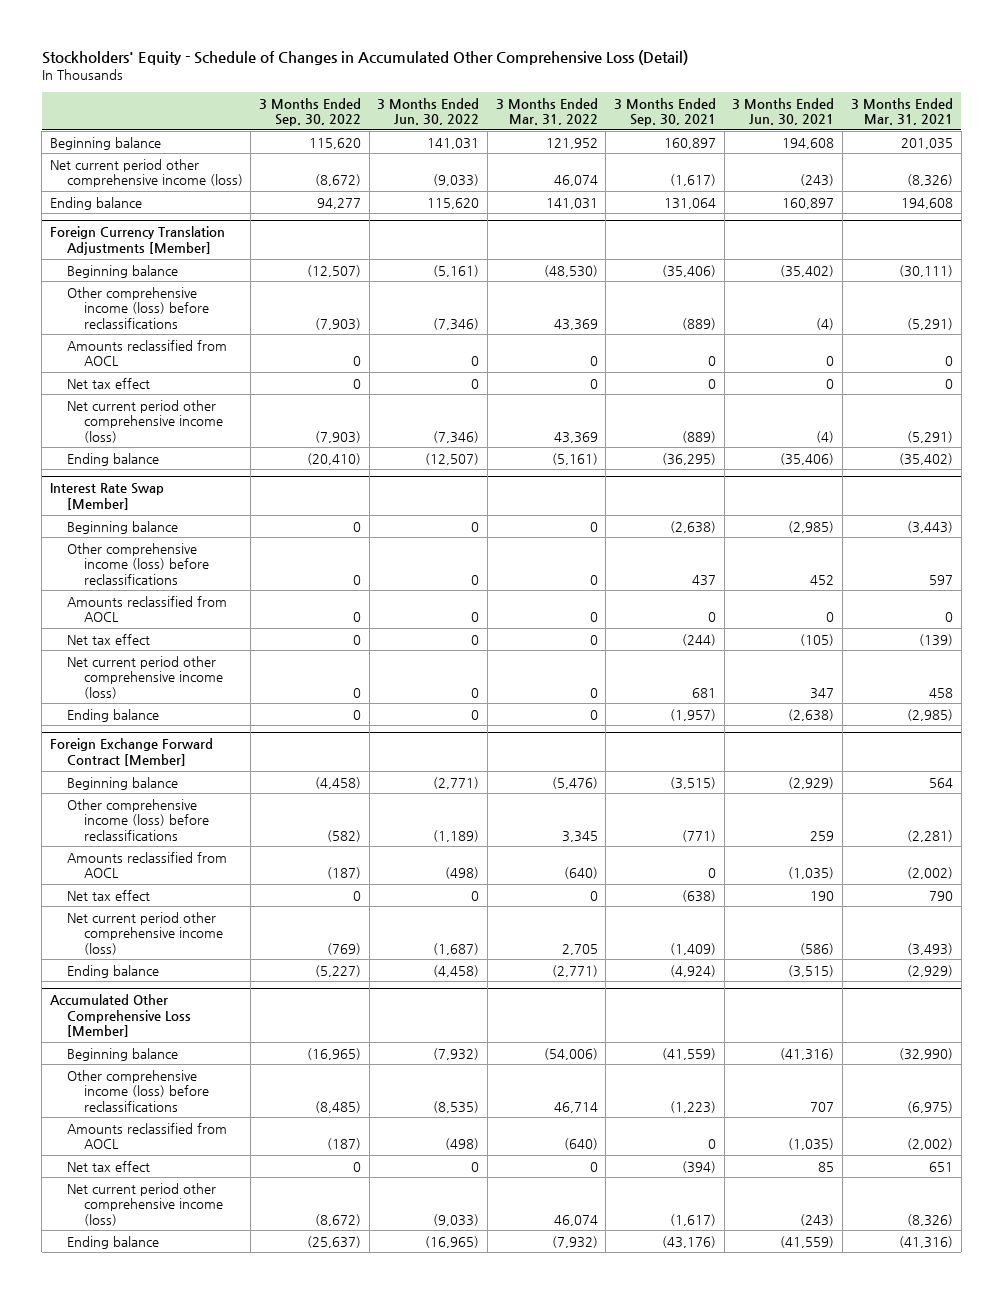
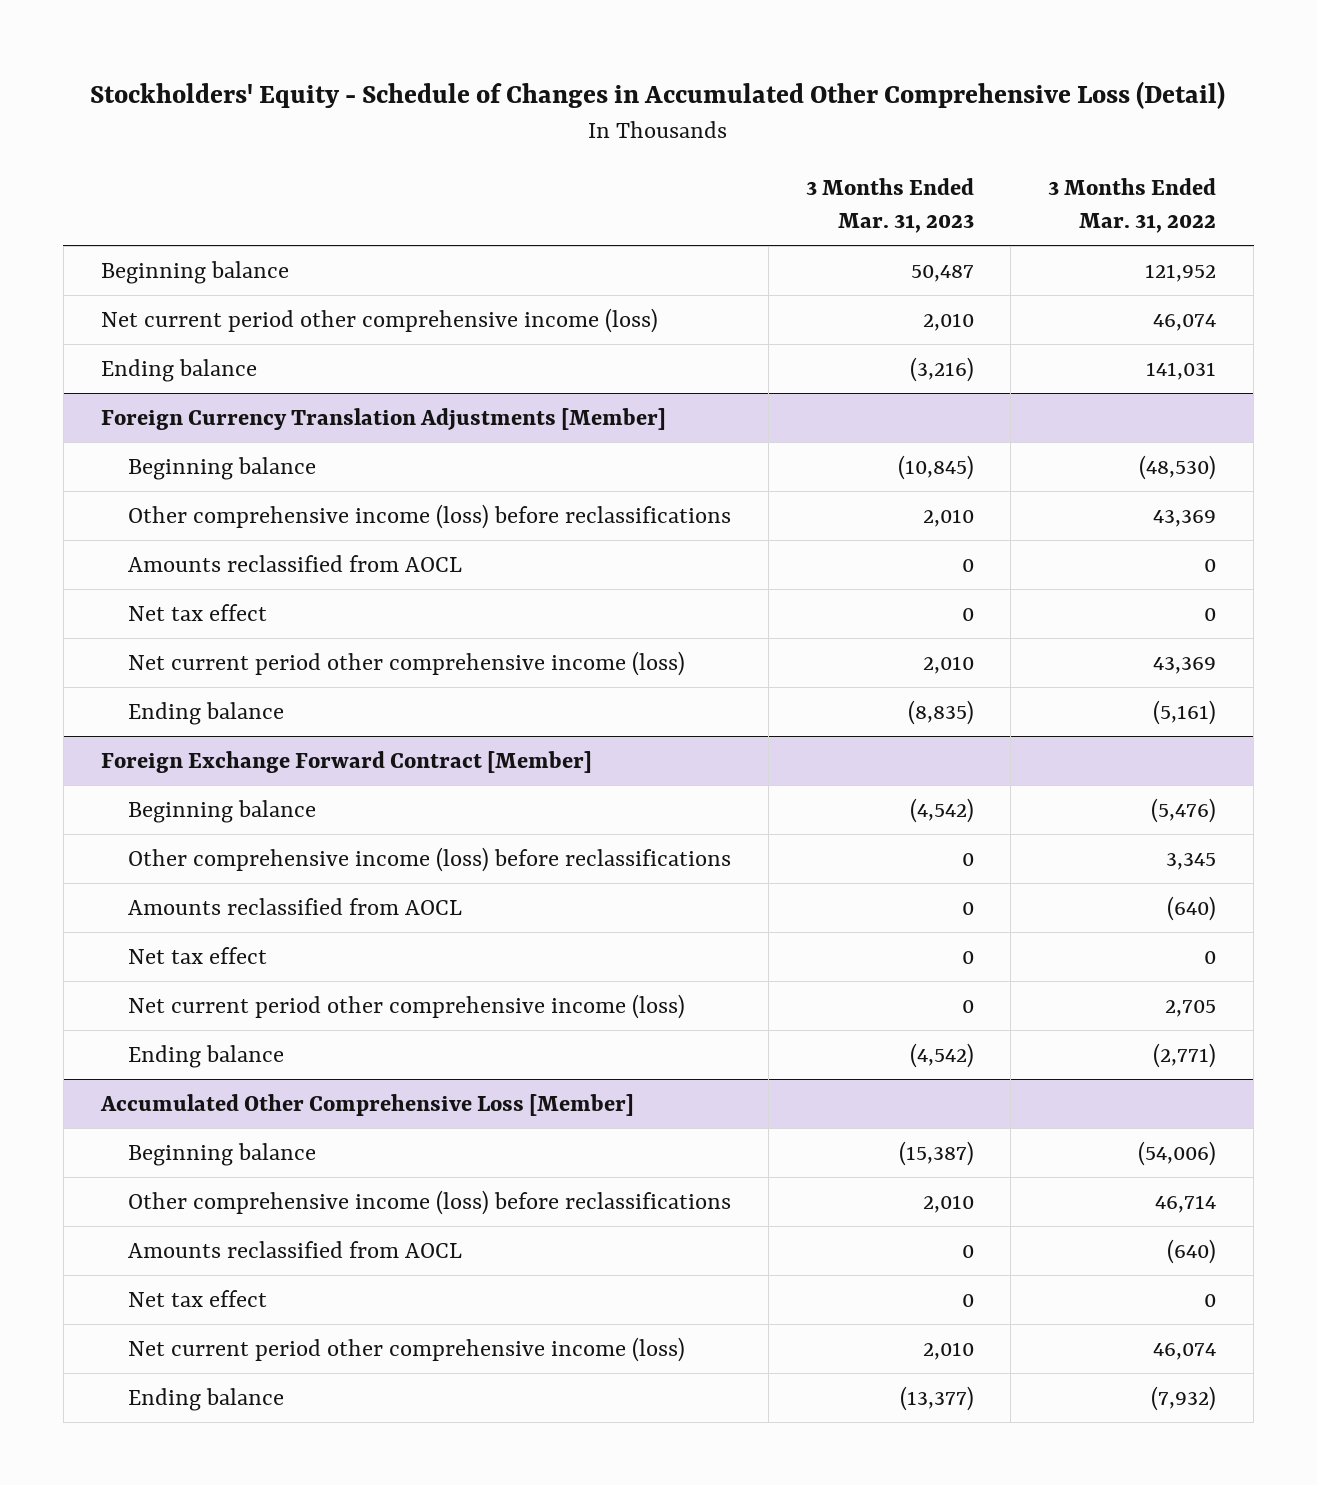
- | 3 Months Ended Sep. 30, 2022 | 3 Months Ended Jun. 30, 2022 | 3 Months Ended Mar. 31, 2022 | 3 Months Ended Sep. 30, 2021 | 3 Months Ended Jun. 30, 2021 | 3 Months Ended Mar. 31, 2021
+ | 3 Months Ended Mar. 31, 2023 | 3 Months Ended Mar. 31, 2022
- Interest Rate Swap [Member]
- Beginning balance | 0 | 0 | 0 | (2,638) | (2,985) | (3,443)
- Other comprehensive income (loss) before reclassifications | 0 | 0 | 0 | 437 | 452 | 597
- Amounts reclassified from AOCL | 0 | 0 | 0 | 0 | 0 | 0
- Net tax effect | 0 | 0 | 0 | (244) | (105) | (139)
- Net current period other comprehensive income (loss) | 0 | 0 | 0 | 681 | 347 | 458
- Ending balance | 0 | 0 | 0 | (1,957) | (2,638) | (2,985)

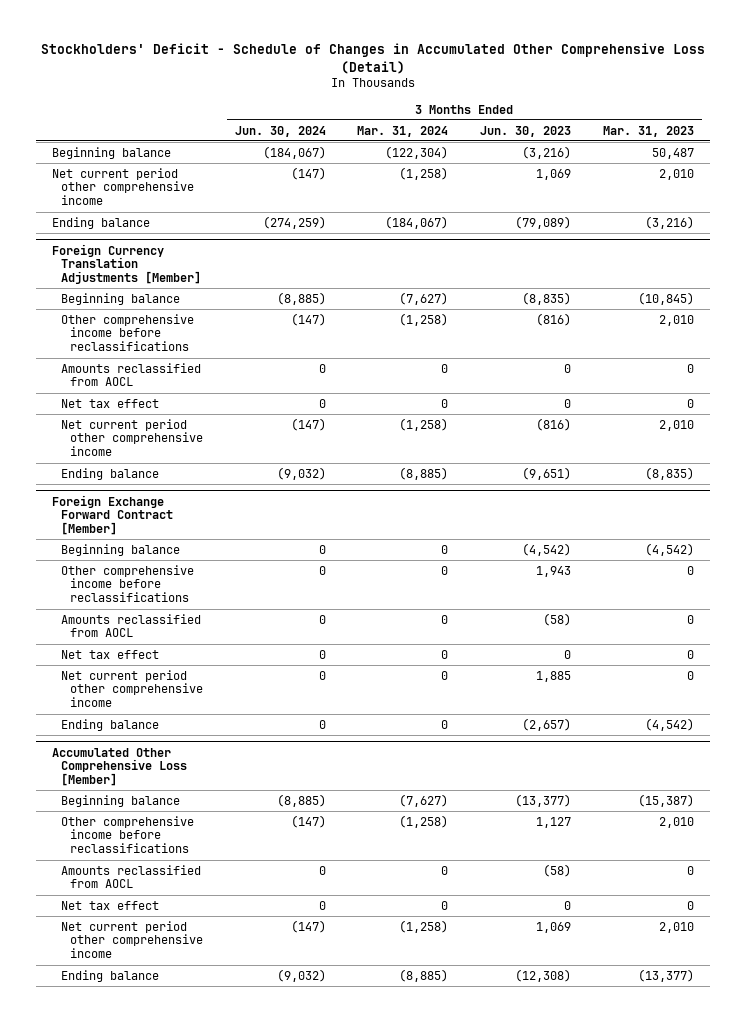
- Stockholders' Equity - Schedule of Changes in Accumulated Other Comprehensive Loss (Detail)
+ Stockholders' Deficit - Schedule of Changes in Accumulated Other Comprehensive Loss (Detail)
- | 3 Months Ended Mar. 31, 2023 | 3 Months Ended Mar. 31, 2022
+ | 3 Months Ended Jun. 30, 2024 | 3 Months Ended Mar. 31, 2024 | 3 Months Ended Jun. 30, 2023 | 3 Months Ended Mar. 31, 2023
- Net current period other comprehensive income (loss) | 2,010 | 46,074
+ Net current period other comprehensive income | (147) | (1,258) | 1,069 | 2,010
@ Foreign Currency Translation Adjustments [Member]
- Other comprehensive income (loss) before reclassifications | 2,010 | 43,369
+ Other comprehensive income before reclassifications | (147) | (1,258) | (816) | 2,010
- Net current period other comprehensive income (loss) | 2,010 | 43,369
+ Net current period other comprehensive income | (147) | (1,258) | (816) | 2,010
@ Foreign Exchange Forward Contract [Member]
- Other comprehensive income (loss) before reclassifications | 0 | 3,345
+ Other comprehensive income before reclassifications | 0 | 0 | 1,943 | 0
- Net current period other comprehensive income (loss) | 0 | 2,705
+ Net current period other comprehensive income | 0 | 0 | 1,885 | 0
@ Accumulated Other Comprehensive Loss [Member]
- Other comprehensive income (loss) before reclassifications | 2,010 | 46,714
+ Other comprehensive income before reclassifications | (147) | (1,258) | 1,127 | 2,010
- Net current period other comprehensive income (loss) | 2,010 | 46,074
+ Net current period other comprehensive income | (147) | (1,258) | 1,069 | 2,010

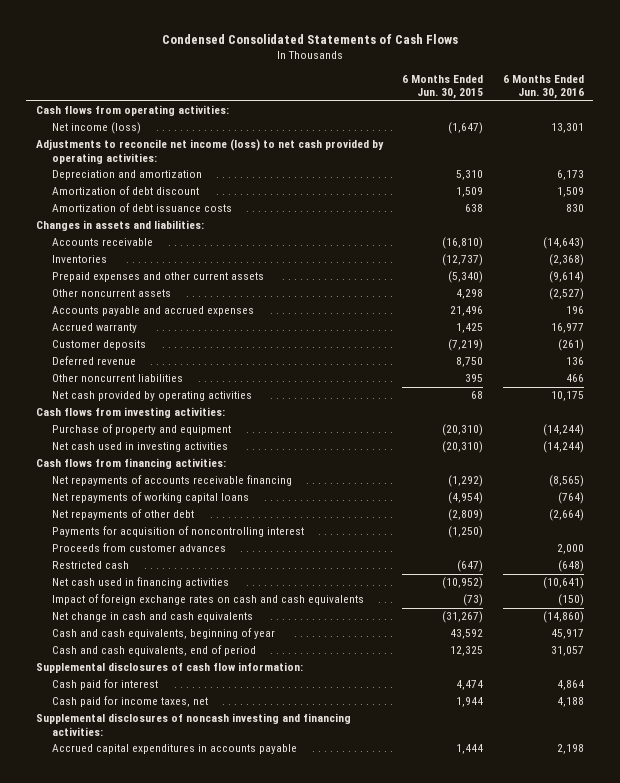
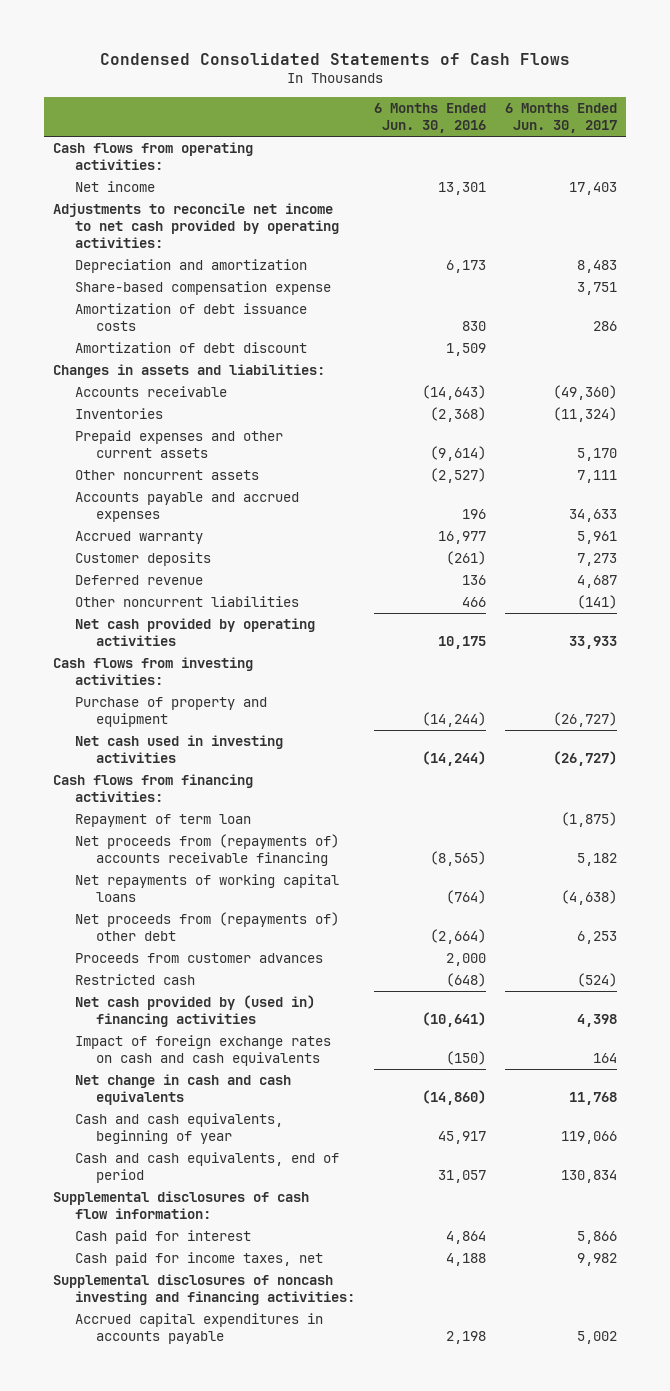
- | 6 Months Ended Jun. 30, 2015 | 6 Months Ended Jun. 30, 2016
+ | 6 Months Ended Jun. 30, 2016 | 6 Months Ended Jun. 30, 2017
- Net income (loss) | (1,647) | 13,301
- Adjustments to reconcile net income (loss) to net cash provided by operating activities:
+ Net income | 13,301 | 17,403
+ Adjustments to reconcile net income to net cash provided by operating activities:
+ Share-based compensation expense | | 3,751
moved down: Amortization of debt discount | 1,509 |
- Net repayments of accounts receivable financing | (1,292) | (8,565)
+ Repayment of term loan | | (1,875)
+ Net proceeds from (repayments of) accounts receivable financing | (8,565) | 5,182
- Net repayments of other debt | (2,809) | (2,664)
- Payments for acquisition of noncontrolling interest | (1,250) |
+ Net proceeds from (repayments of) other debt | (2,664) | 6,253
- Net cash used in financing activities | (10,952) | (10,641)
+ Net cash provided by (used in) financing activities | (10,641) | 4,398

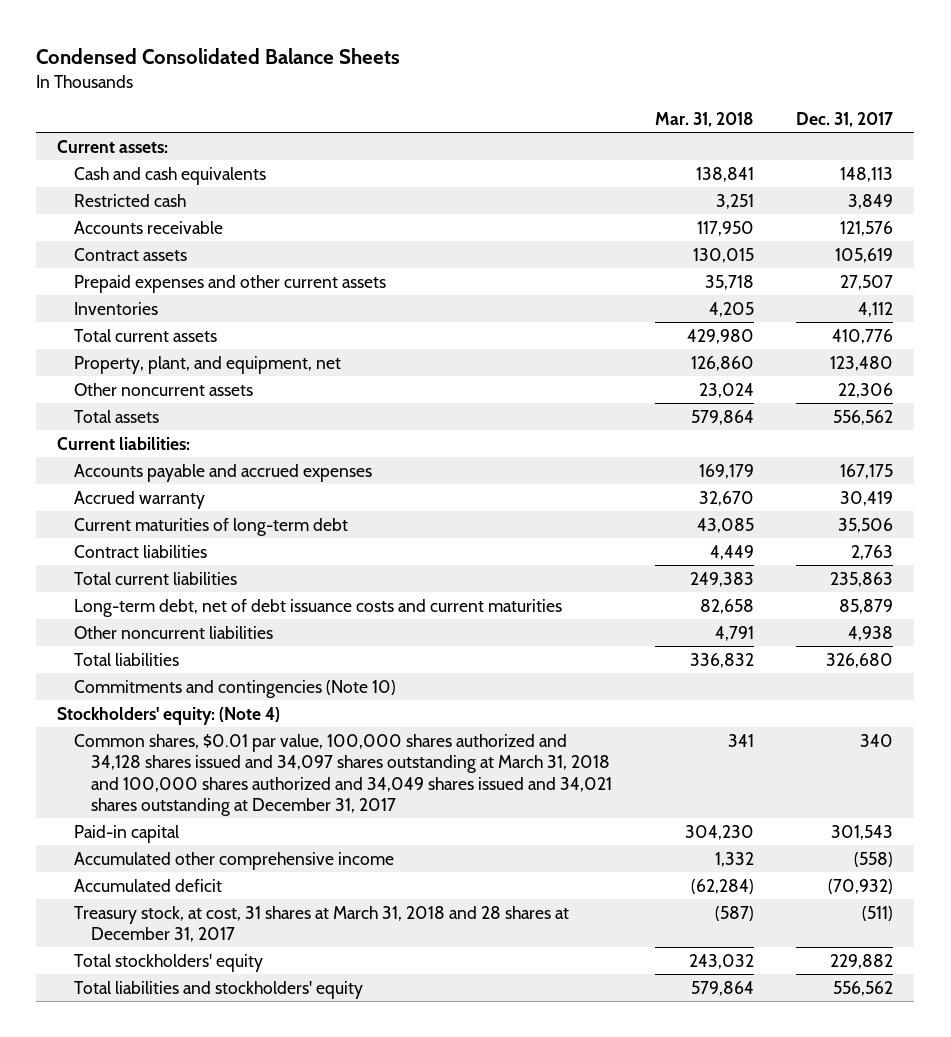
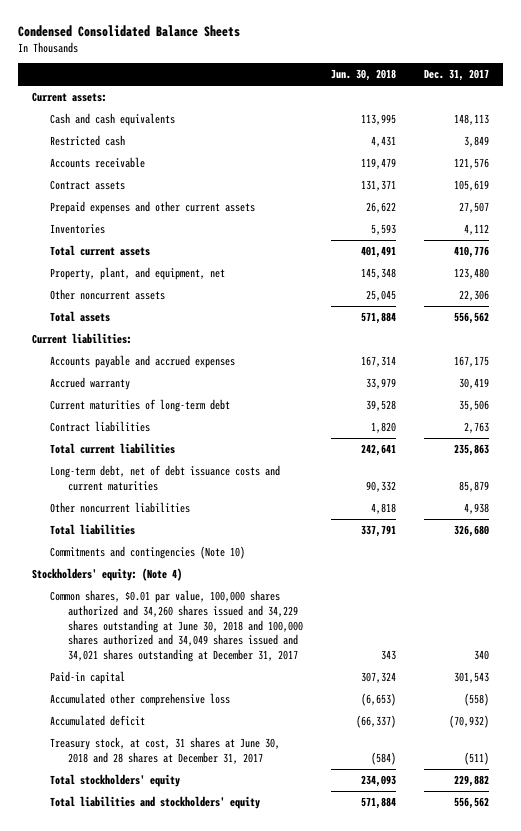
- | Mar. 31, 2018 | Dec. 31, 2017
+ | Jun. 30, 2018 | Dec. 31, 2017
- Common shares, $0.01 par value, 100,000 shares authorized and 34,128 shares issued and 34,097 shares outstanding at March 31, 2018 and 100,000 shares authorized and 34,049 shares issued and 34,021 shares outstanding at December 31, 2017 | 341 | 340
+ Common shares, $0.01 par value, 100,000 shares authorized and 34,260 shares issued and 34,229 shares outstanding at June 30, 2018 and 100,000 shares authorized and 34,049 shares issued and 34,021 shares outstanding at December 31, 2017 | 343 | 340
- Accumulated other comprehensive income | 1,332 | (558)
+ Accumulated other comprehensive loss | (6,653) | (558)
- Treasury stock, at cost, 31 shares at March 31, 2018 and 28 shares at December 31, 2017 | (587) | (511)
+ Treasury stock, at cost, 31 shares at June 30, 2018 and 28 shares at December 31, 2017 | (584) | (511)

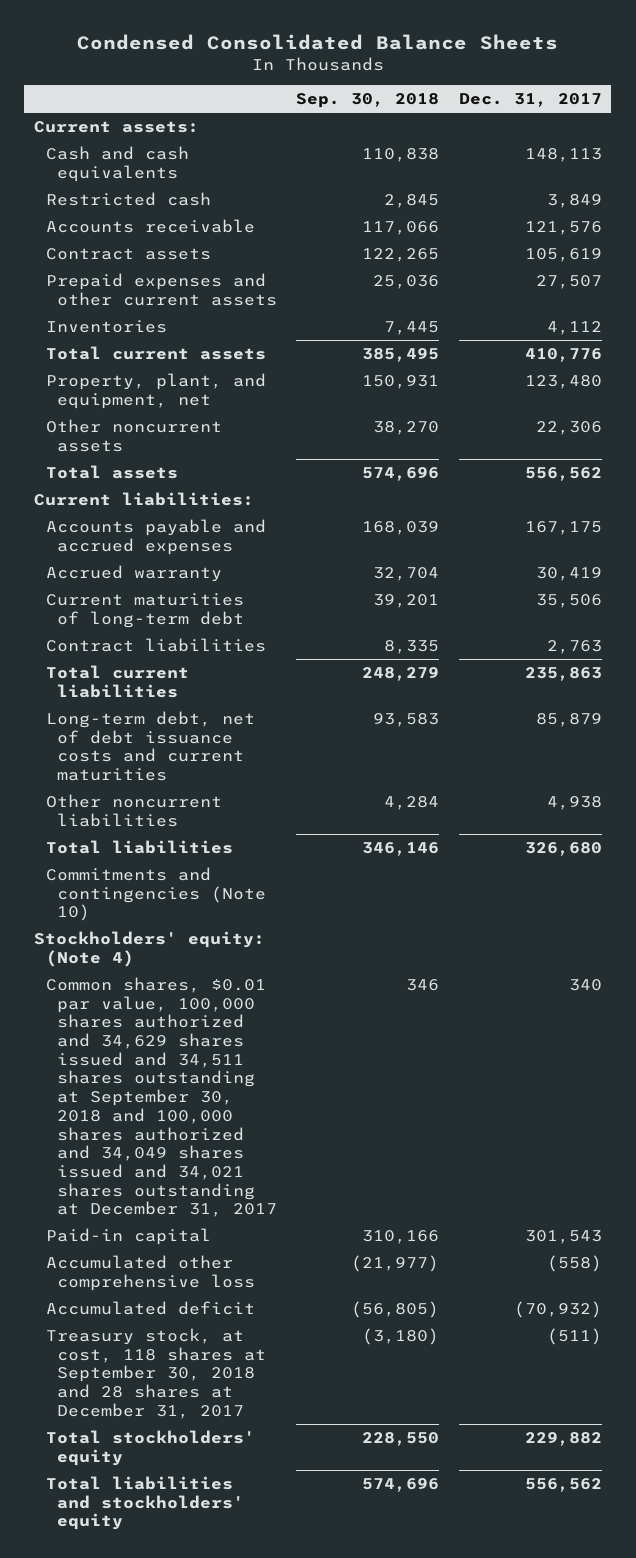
- | Jun. 30, 2018 | Dec. 31, 2017
+ | Sep. 30, 2018 | Dec. 31, 2017
- Common shares, $0.01 par value, 100,000 shares authorized and 34,260 shares issued and 34,229 shares outstanding at June 30, 2018 and 100,000 shares authorized and 34,049 shares issued and 34,021 shares outstanding at December 31, 2017 | 343 | 340
+ Common shares, $0.01 par value, 100,000 shares authorized and 34,629 shares issued and 34,511 shares outstanding at September 30, 2018 and 100,000 shares authorized and 34,049 shares issued and 34,021 shares outstanding at December 31, 2017 | 346 | 340
- Treasury stock, at cost, 31 shares at June 30, 2018 and 28 shares at December 31, 2017 | (584) | (511)
+ Treasury stock, at cost, 118 shares at September 30, 2018 and 28 shares at December 31, 2017 | (3,180) | (511)

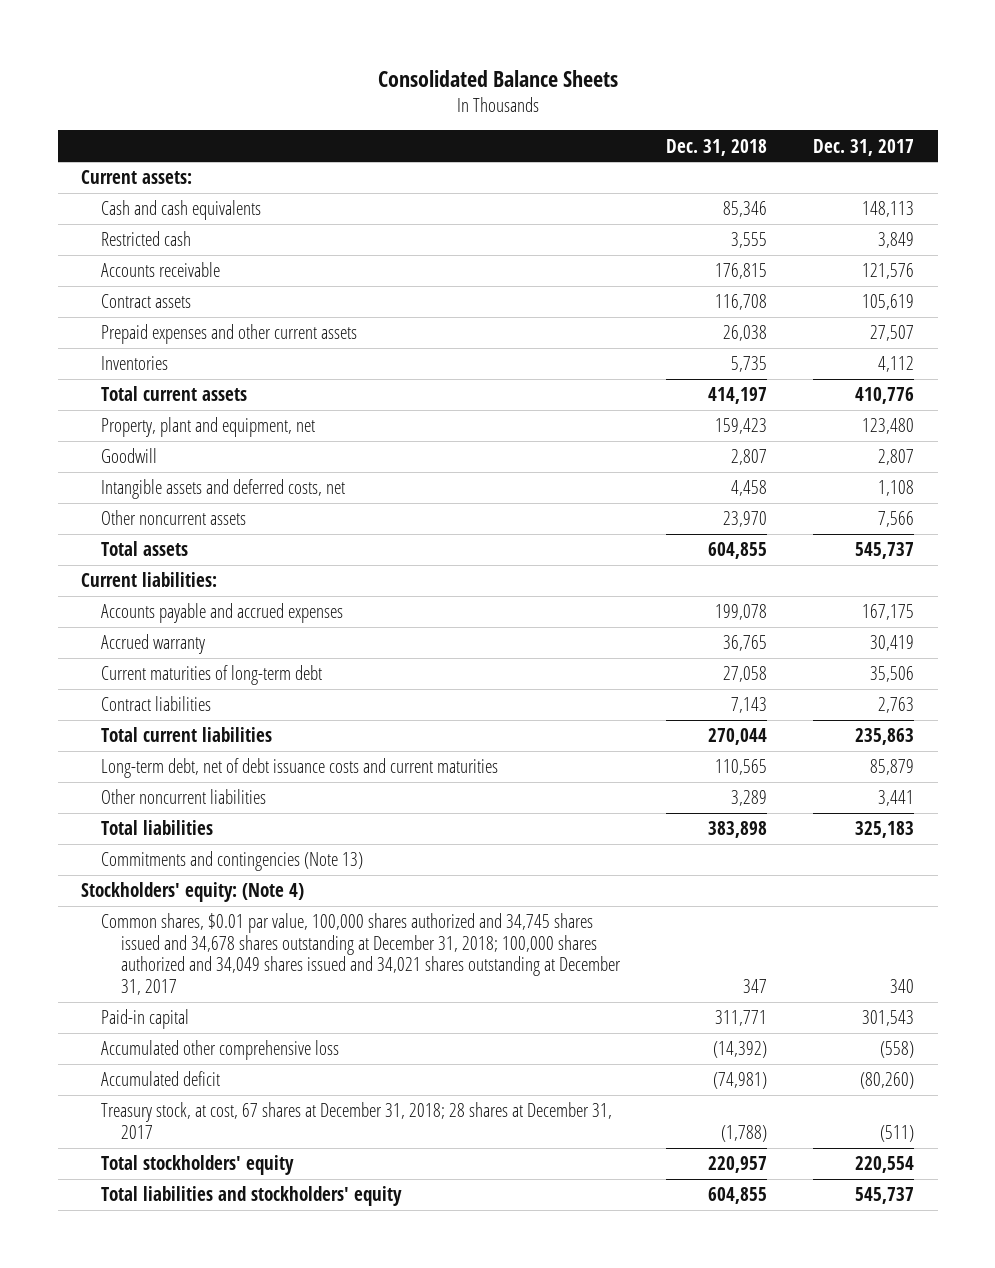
- Condensed Consolidated Balance Sheets
+ Consolidated Balance Sheets
- | Sep. 30, 2018 | Dec. 31, 2017
+ | Dec. 31, 2018 | Dec. 31, 2017
- Property, plant, and equipment, net | 150,931 | 123,480
- Other noncurrent assets | 38,270 | 22,306
- Total assets | 574,696 | 556,562
+ Property, plant and equipment, net | 159,423 | 123,480
+ Goodwill | 2,807 | 2,807
+ Intangible assets and deferred costs, net | 4,458 | 1,108
+ Other noncurrent assets | 23,970 | 7,566
+ Total assets | 604,855 | 545,737
- Other noncurrent liabilities | 4,284 | 4,938
- Total liabilities | 346,146 | 326,680
- Commitments and contingencies (Note 10)
+ Other noncurrent liabilities | 3,289 | 3,441
+ Total liabilities | 383,898 | 325,183
+ Commitments and contingencies (Note 13)
- Common shares, $0.01 par value, 100,000 shares authorized and 34,629 shares issued and 34,511 shares outstanding at September 30, 2018 and 100,000 shares authorized and 34,049 shares issued and 34,021 shares outstanding at December 31, 2017 | 346 | 340
+ Common shares, $0.01 par value, 100,000 shares authorized and 34,745 shares issued and 34,678 shares outstanding at December 31, 2018; 100,000 shares authorized and 34,049 shares issued and 34,021 shares outstanding at December 31, 2017 | 347 | 340
- Accumulated deficit | (56,805) | (70,932)
- Treasury stock, at cost, 118 shares at September 30, 2018 and 28 shares at December 31, 2017 | (3,180) | (511)
- Total stockholders' equity | 228,550 | 229,882
- Total liabilities and stockholders' equity | 574,696 | 556,562
+ Accumulated deficit | (74,981) | (80,260)
+ Treasury stock, at cost, 67 shares at December 31, 2018; 28 shares at December 31, 2017 | (1,788) | (511)
+ Total stockholders' equity | 220,957 | 220,554
+ Total liabilities and stockholders' equity | 604,855 | 545,737

